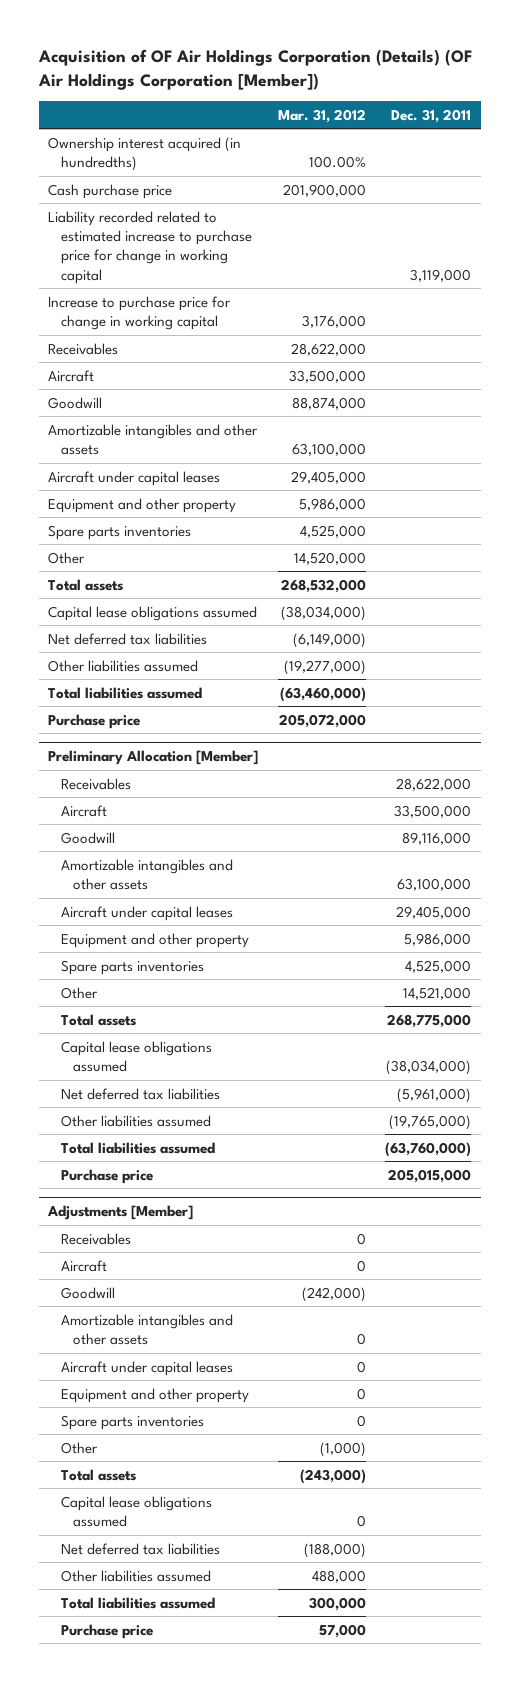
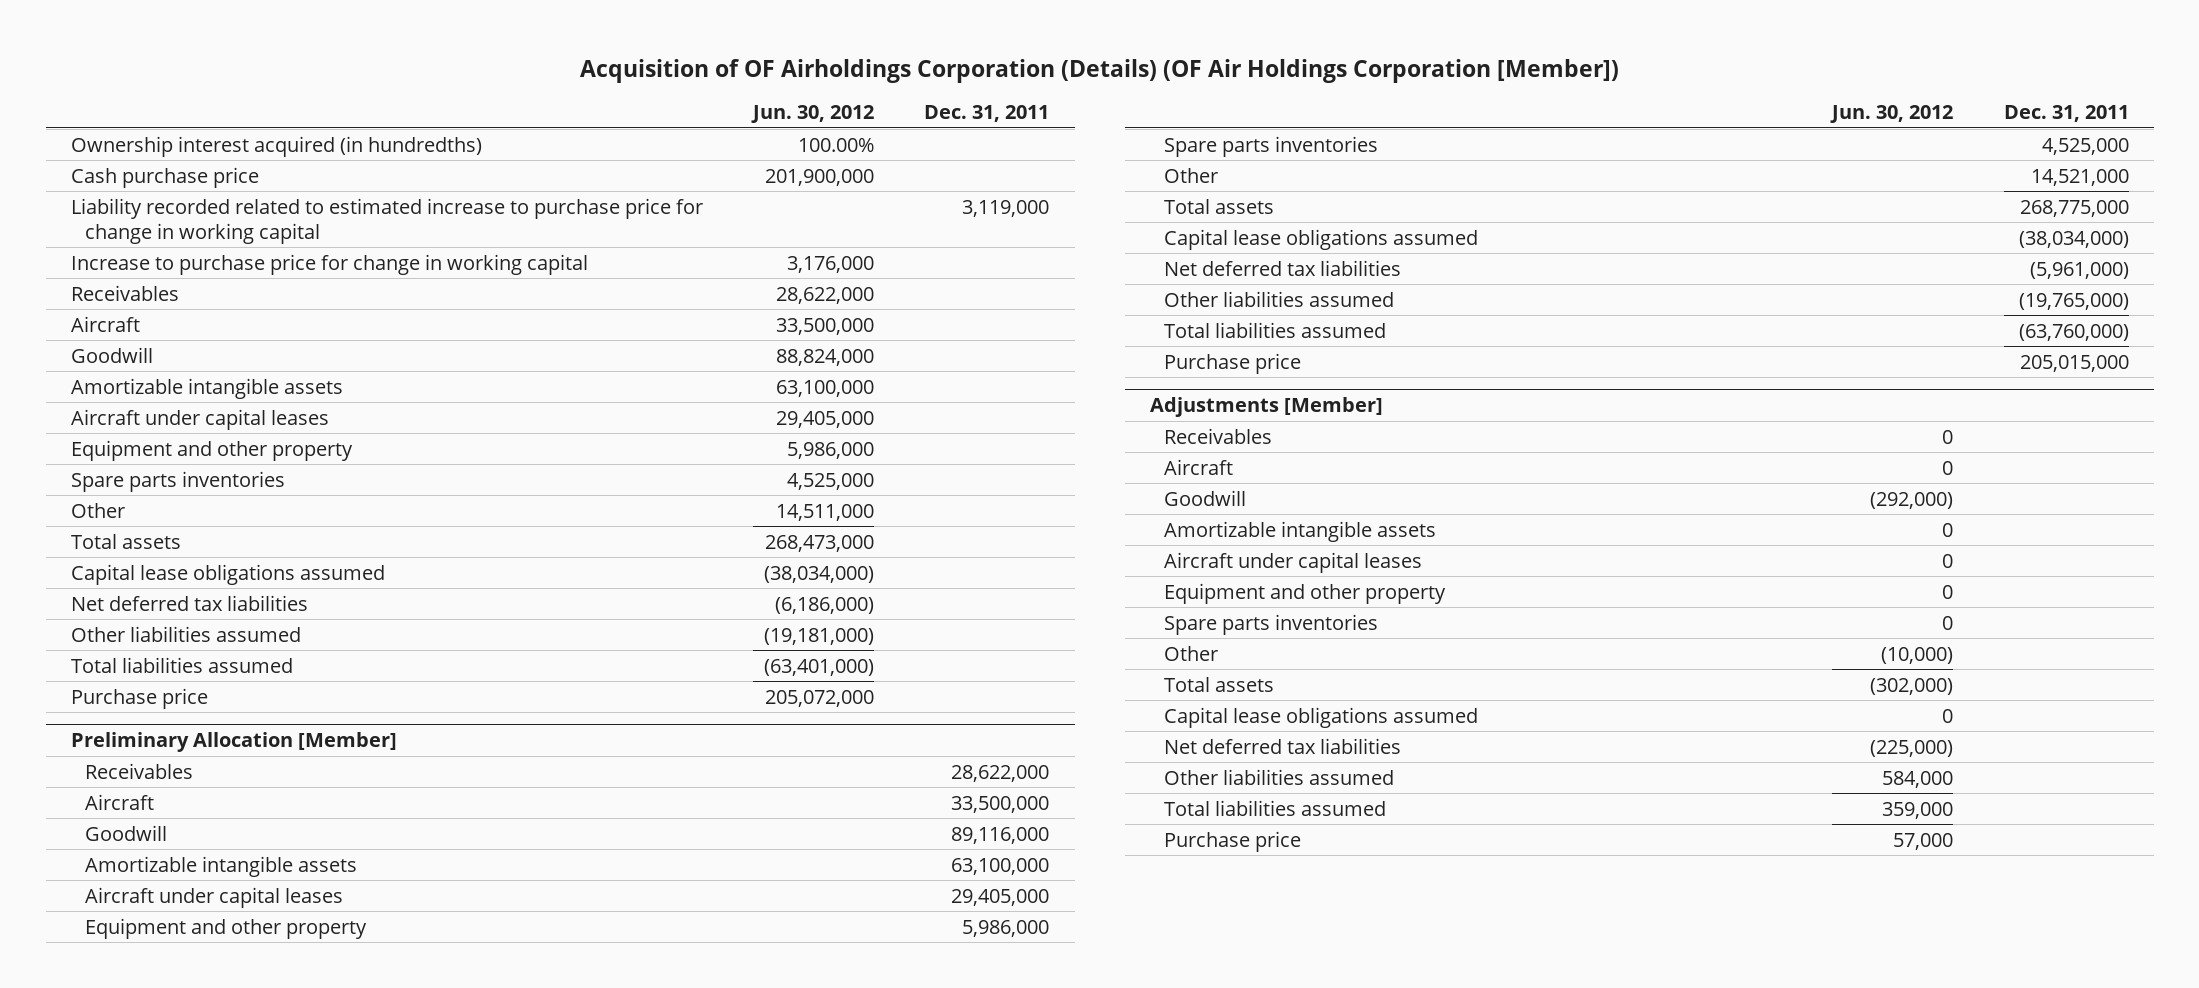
- Acquisition of OF Air Holdings Corporation (Details) (OF Air Holdings Corporation [Member])
+ Acquisition of OF Airholdings Corporation (Details) (OF Air Holdings Corporation [Member])
- | Mar. 31, 2012 | Dec. 31, 2011
+ | Jun. 30, 2012 | Dec. 31, 2011
- Amortizable intangibles and other assets | 63,100,000 |
+ Amortizable intangible assets | 63,100,000 |
@ Preliminary Allocation [Member]
- Amortizable intangibles and other assets | | 63,100,000
+ Amortizable intangible assets | | 63,100,000
@ Adjustments [Member]
- Amortizable intangibles and other assets | 0 |
+ Amortizable intangible assets | 0 |

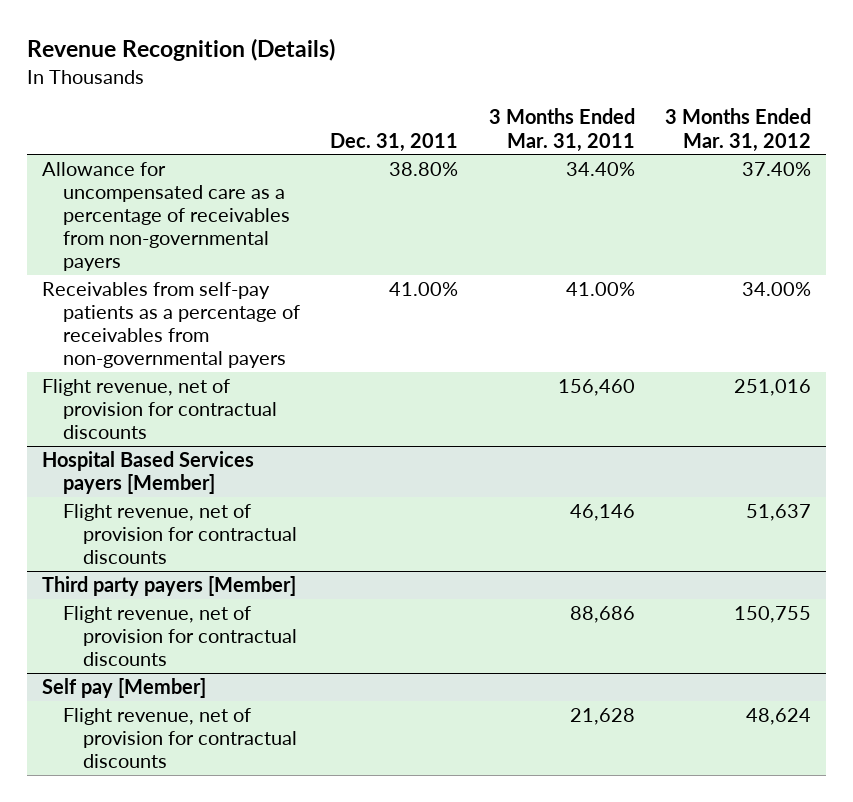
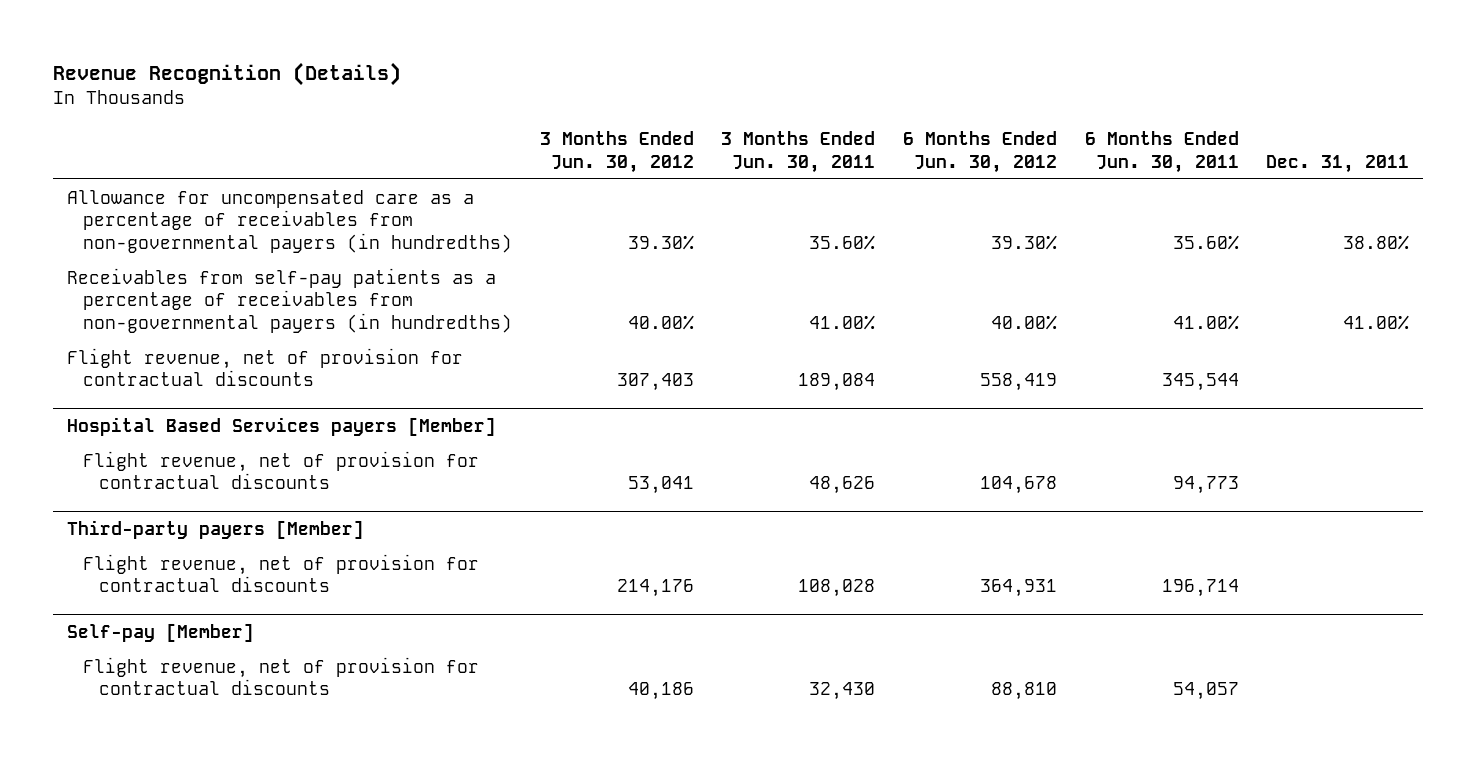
- | Dec. 31, 2011 | 3 Months Ended Mar. 31, 2011 | 3 Months Ended Mar. 31, 2012
+ | 3 Months Ended Jun. 30, 2012 | 3 Months Ended Jun. 30, 2011 | 6 Months Ended Jun. 30, 2012 | 6 Months Ended Jun. 30, 2011 | Dec. 31, 2011
- Allowance for uncompensated care as a percentage of receivables from non-governmental payers | 38.80% | 34.40% | 37.40%
- Receivables from self-pay patients as a percentage of receivables from non-governmental payers | 41.00% | 41.00% | 34.00%
+ Allowance for uncompensated care as a percentage of receivables from non-governmental payers (in hundredths) | 39.30% | 35.60% | 39.30% | 35.60% | 38.80%
+ Receivables from self-pay patients as a percentage of receivables from non-governmental payers (in hundredths) | 40.00% | 41.00% | 40.00% | 41.00% | 41.00%
- Third party payers [Member]
+ Third-party payers [Member]
- Self pay [Member]
+ Self-pay [Member]

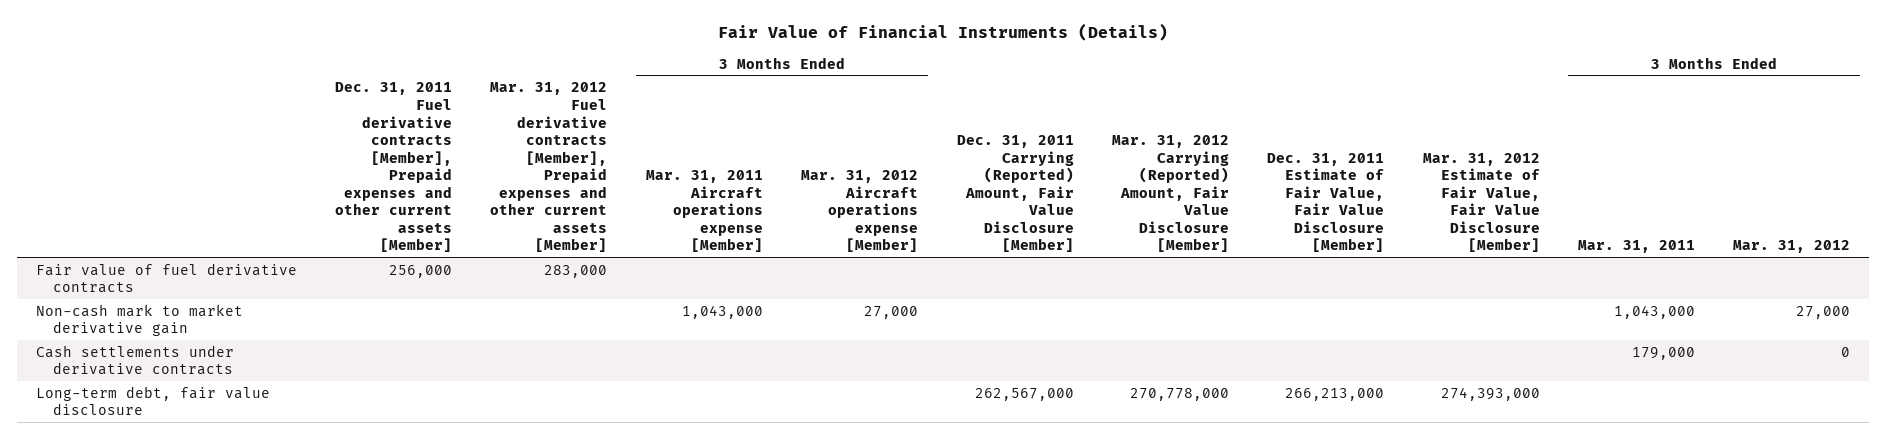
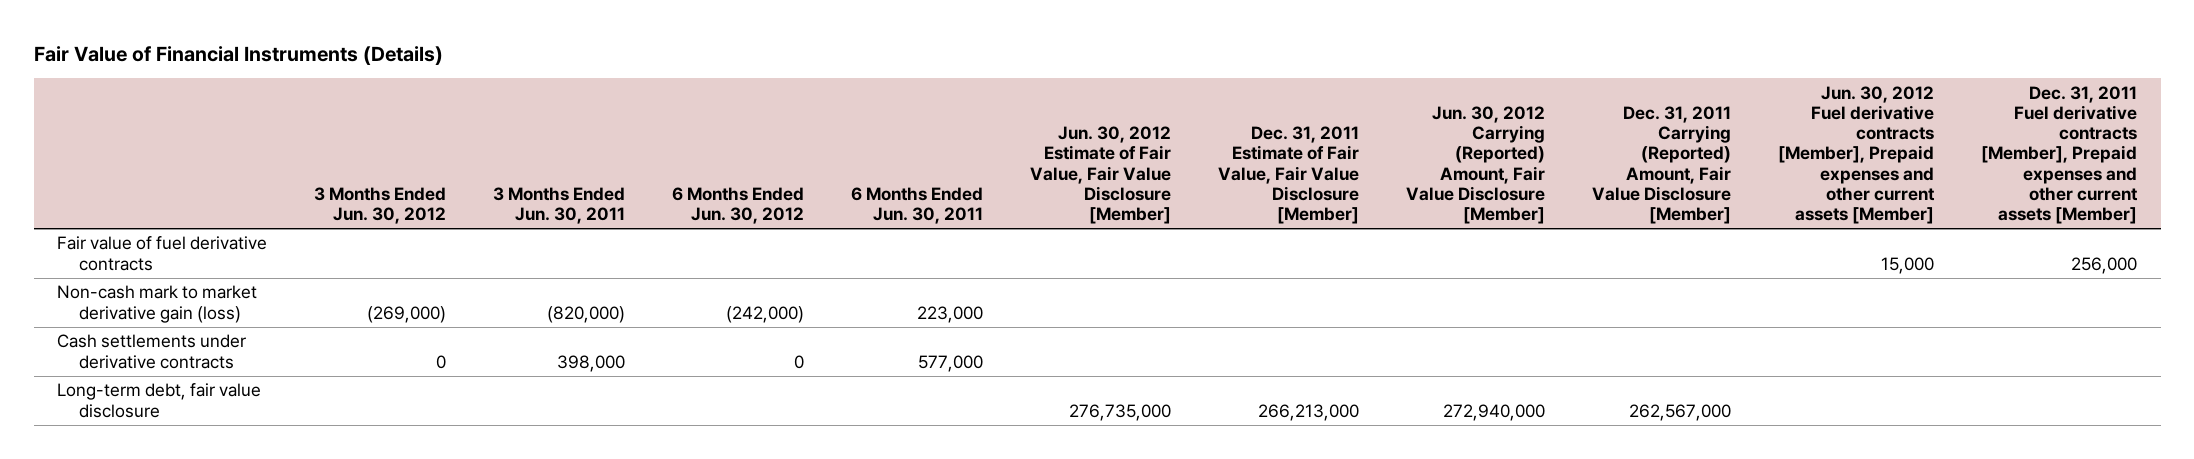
- | Dec. 31, 2011 Fuel derivative contracts [Member], Prepaid expenses and other current assets [Member] | Mar. 31, 2012 Fuel derivative contracts [Member], Prepaid expenses and other current assets [Member] | 3 Months Ended Mar. 31, 2011 Aircraft operations expense [Member] | 3 Months Ended Mar. 31, 2012 Aircraft operations expense [Member] | Dec. 31, 2011 Carrying (Reported) Amount, Fair Value Disclosure [Member] | Mar. 31, 2012 Carrying (Reported) Amount, Fair Value Disclosure [Member] | Dec. 31, 2011 Estimate of Fair Value, Fair Value Disclosure [Member] | Mar. 31, 2012 Estimate of Fair Value, Fair Value Disclosure [Member] | 3 Months Ended Mar. 31, 2011 | 3 Months Ended Mar. 31, 2012
+ | 3 Months Ended Jun. 30, 2012 | 3 Months Ended Jun. 30, 2011 | 6 Months Ended Jun. 30, 2012 | 6 Months Ended Jun. 30, 2011 | Jun. 30, 2012 Estimate of Fair Value, Fair Value Disclosure [Member] | Dec. 31, 2011 Estimate of Fair Value, Fair Value Disclosure [Member] | Jun. 30, 2012 Carrying (Reported) Amount, Fair Value Disclosure [Member] | Dec. 31, 2011 Carrying (Reported) Amount, Fair Value Disclosure [Member] | Jun. 30, 2012 Fuel derivative contracts [Member], Prepaid expenses and other current assets [Member] | Dec. 31, 2011 Fuel derivative contracts [Member], Prepaid expenses and other current assets [Member]
- Non-cash mark to market derivative gain | | | 1,043,000 | 27,000 | | | | | 1,043,000 | 27,000
+ Non-cash mark to market derivative gain (loss) | (269,000) | (820,000) | (242,000) | 223,000 | | | | | |

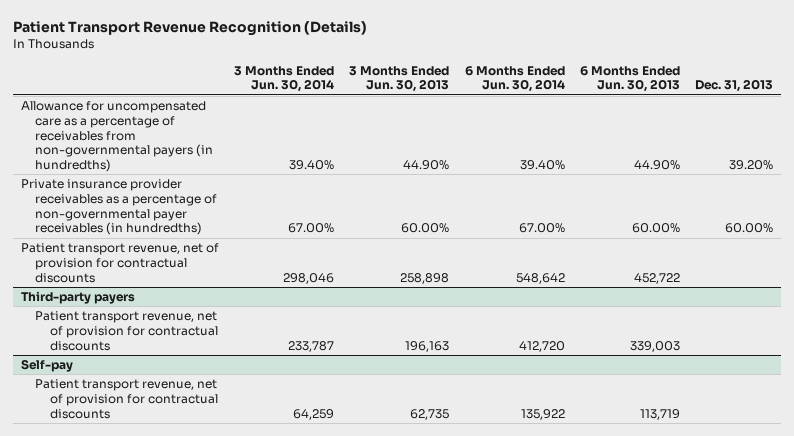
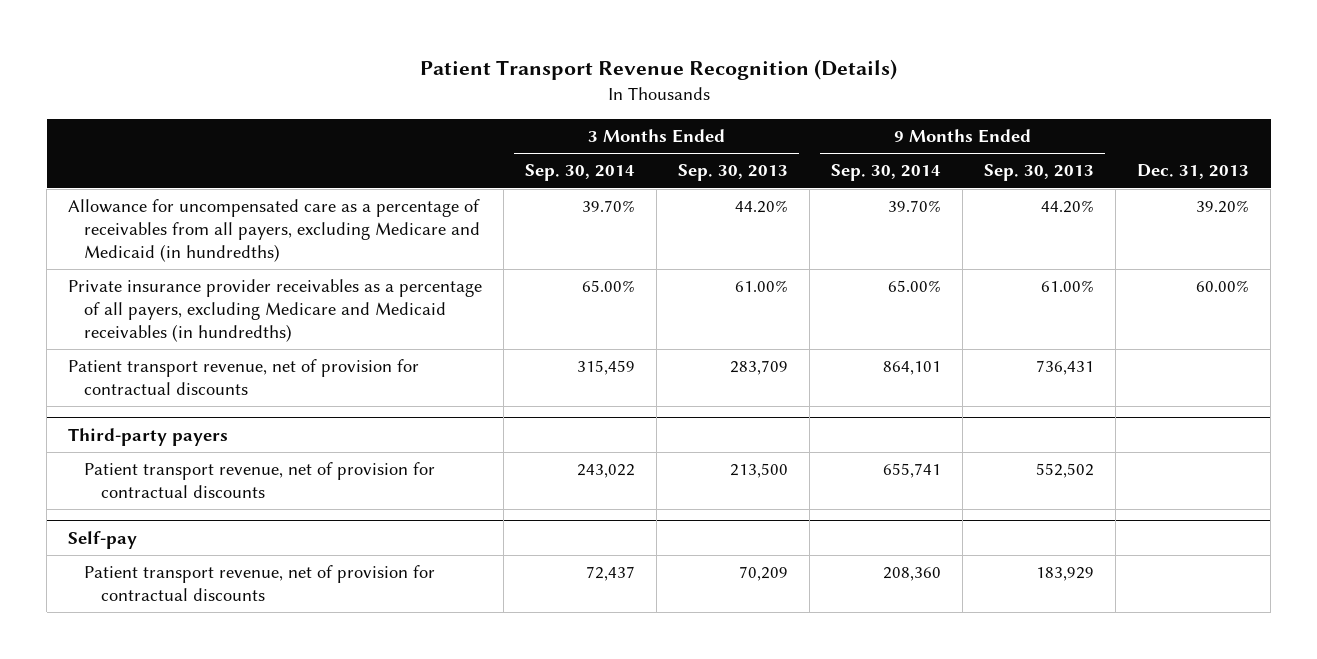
- | 3 Months Ended Jun. 30, 2014 | 3 Months Ended Jun. 30, 2013 | 6 Months Ended Jun. 30, 2014 | 6 Months Ended Jun. 30, 2013 | Dec. 31, 2013
+ | 3 Months Ended Sep. 30, 2014 | 3 Months Ended Sep. 30, 2013 | 9 Months Ended Sep. 30, 2014 | 9 Months Ended Sep. 30, 2013 | Dec. 31, 2013
- Allowance for uncompensated care as a percentage of receivables from non-governmental payers (in hundredths) | 39.40% | 44.90% | 39.40% | 44.90% | 39.20%
- Private insurance provider receivables as a percentage of non-governmental payer receivables (in hundredths) | 67.00% | 60.00% | 67.00% | 60.00% | 60.00%
+ Allowance for uncompensated care as a percentage of receivables from all payers, excluding Medicare and Medicaid (in hundredths) | 39.70% | 44.20% | 39.70% | 44.20% | 39.20%
+ Private insurance provider receivables as a percentage of all payers, excluding Medicare and Medicaid receivables (in hundredths) | 65.00% | 61.00% | 65.00% | 61.00% | 60.00%

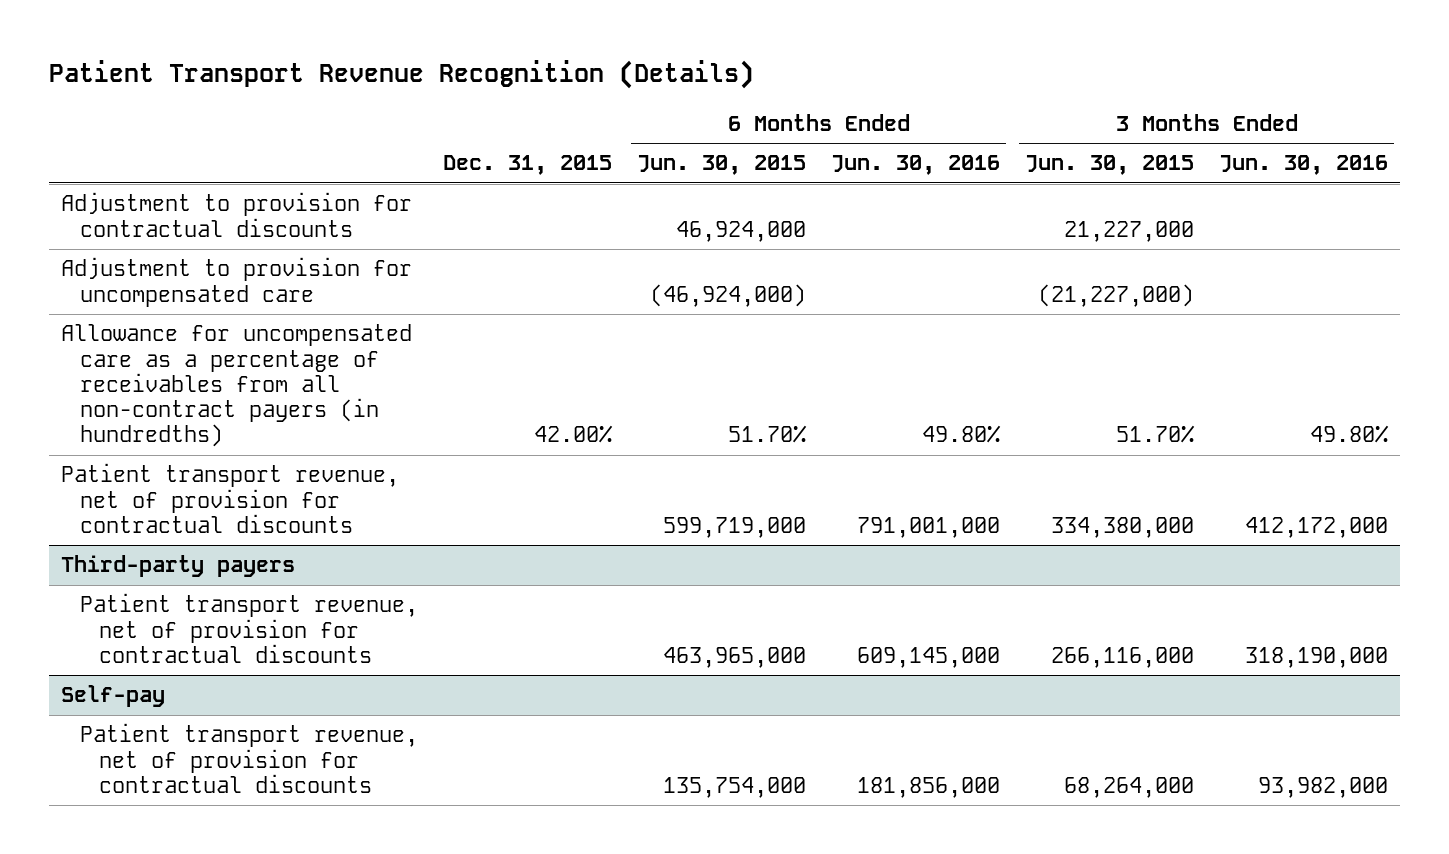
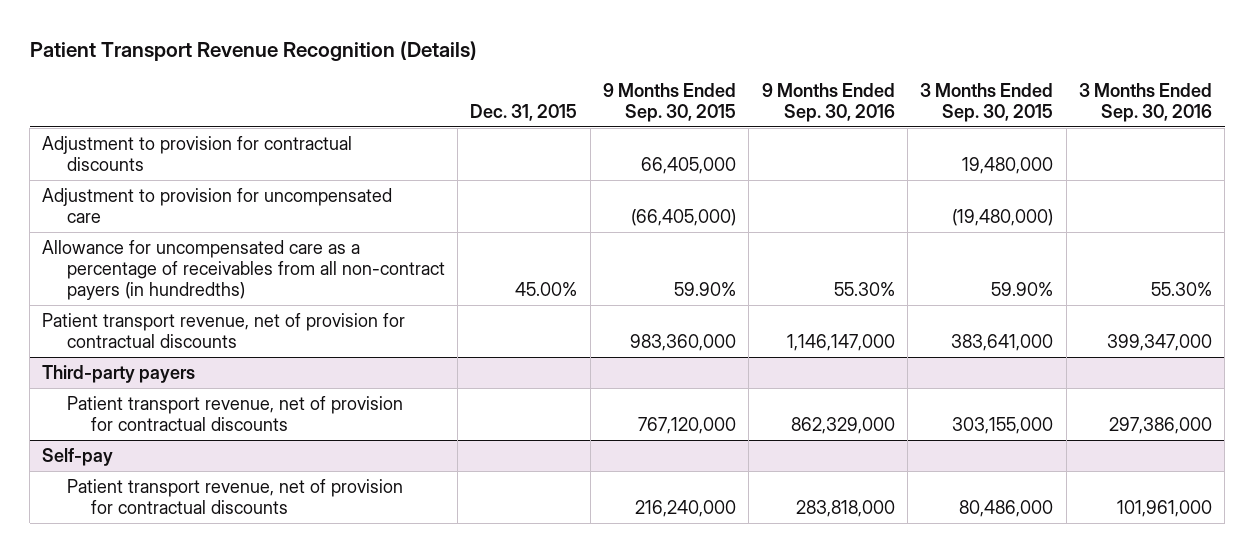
- | Dec. 31, 2015 | 6 Months Ended Jun. 30, 2015 | 6 Months Ended Jun. 30, 2016 | 3 Months Ended Jun. 30, 2015 | 3 Months Ended Jun. 30, 2016
+ | Dec. 31, 2015 | 9 Months Ended Sep. 30, 2015 | 9 Months Ended Sep. 30, 2016 | 3 Months Ended Sep. 30, 2015 | 3 Months Ended Sep. 30, 2016
- Allowance for uncompensated care as a percentage of receivables from all non-contract payers (in hundredths) | 42.00% | 51.70% | 49.80% | 51.70% | 49.80%
+ Allowance for uncompensated care as a percentage of receivables from all non-contract payers (in hundredths) | 45.00% | 59.90% | 55.30% | 59.90% | 55.30%

